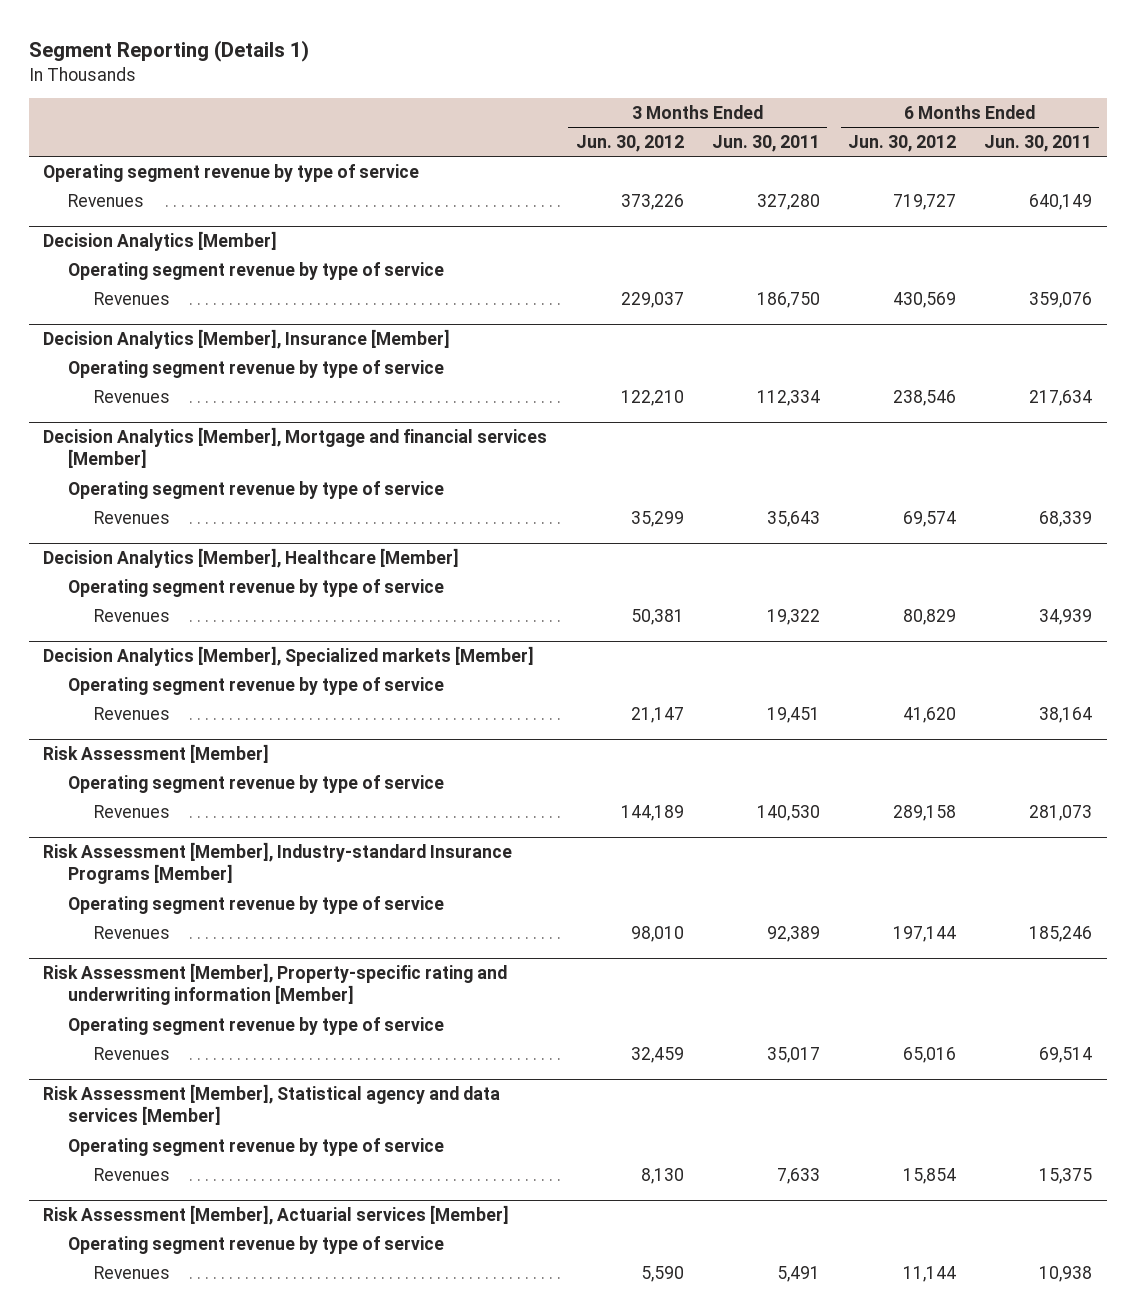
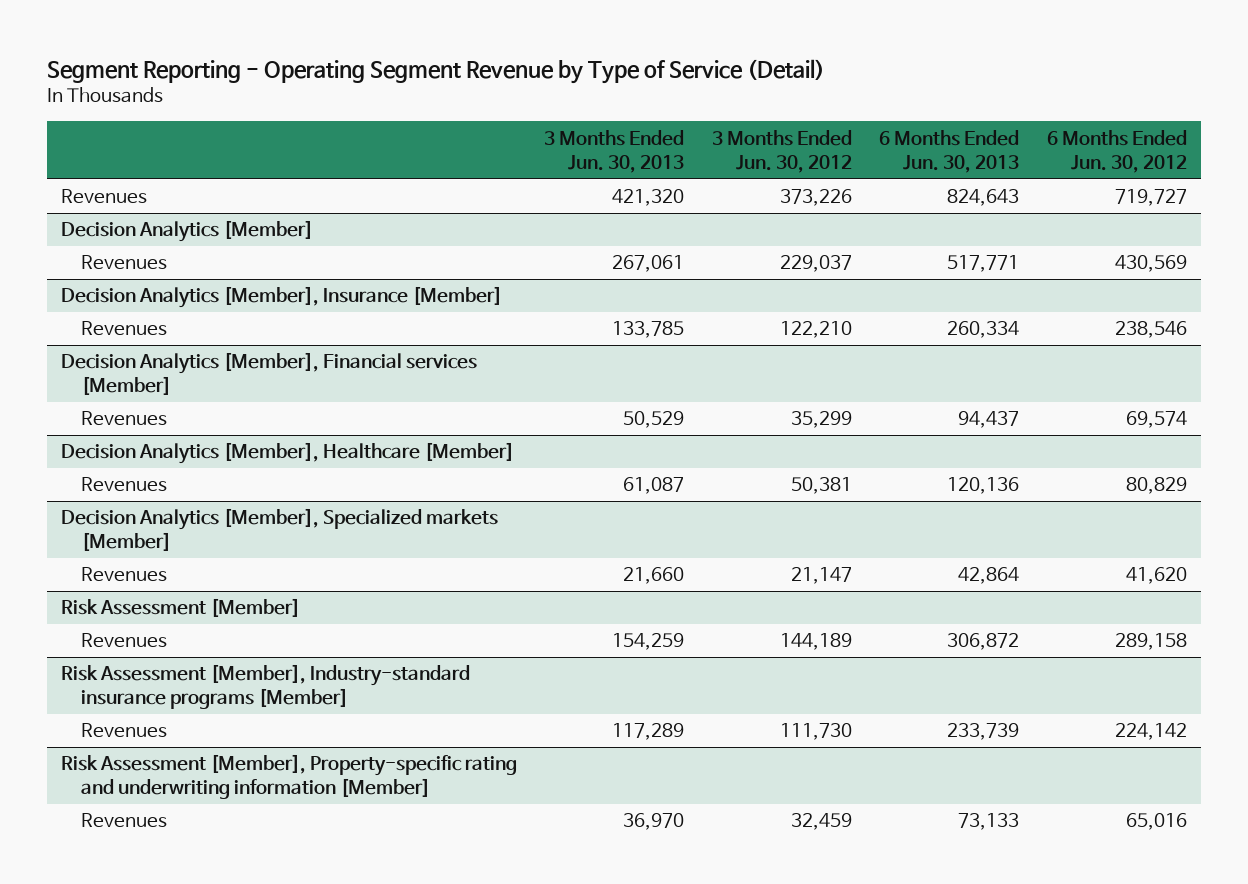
- Segment Reporting (Details 1)
+ Segment Reporting - Operating Segment Revenue by Type of Service (Detail)
- | 3 Months Ended Jun. 30, 2012 | 3 Months Ended Jun. 30, 2011 | 6 Months Ended Jun. 30, 2012 | 6 Months Ended Jun. 30, 2011
+ | 3 Months Ended Jun. 30, 2013 | 3 Months Ended Jun. 30, 2012 | 6 Months Ended Jun. 30, 2013 | 6 Months Ended Jun. 30, 2012
- Operating segment revenue by type of service
@ Decision Analytics [Member]
- Operating segment revenue by type of service
@ Decision Analytics [Member], Insurance [Member]
- Operating segment revenue by type of service
- Decision Analytics [Member], Mortgage and financial services [Member]
- Operating segment revenue by type of service
+ Decision Analytics [Member], Financial services [Member]
@ Decision Analytics [Member], Healthcare [Member]
- Operating segment revenue by type of service
@ Decision Analytics [Member], Specialized markets [Member]
- Operating segment revenue by type of service
@ Risk Assessment [Member]
- Operating segment revenue by type of service
- Risk Assessment [Member], Industry-standard Insurance Programs [Member]
- Operating segment revenue by type of service
- Revenues | 98,010 | 92,389 | 197,144 | 185,246
+ Risk Assessment [Member], Industry-standard insurance programs [Member]
+ Revenues | 117,289 | 111,730 | 233,739 | 224,142
@ Risk Assessment [Member], Property-specific rating and underwriting information [Member]
- Operating segment revenue by type of service
- Risk Assessment [Member], Statistical agency and data services [Member]
- Operating segment revenue by type of service
- Revenues | 8,130 | 7,633 | 15,854 | 15,375
- Risk Assessment [Member], Actuarial services [Member]
- Operating segment revenue by type of service
- Revenues | 5,590 | 5,491 | 11,144 | 10,938

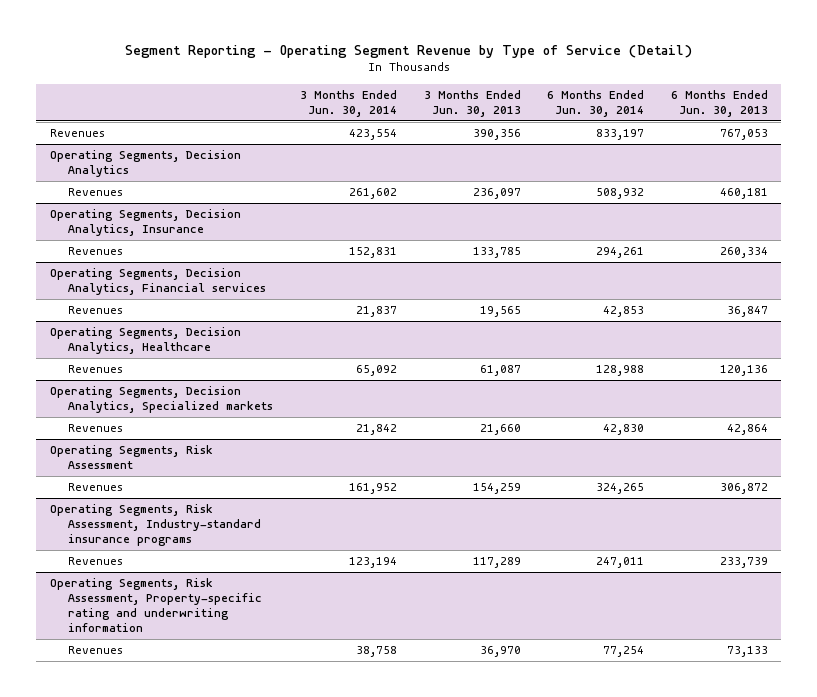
- | 3 Months Ended Jun. 30, 2013 | 3 Months Ended Jun. 30, 2012 | 6 Months Ended Jun. 30, 2013 | 6 Months Ended Jun. 30, 2012
+ | 3 Months Ended Jun. 30, 2014 | 3 Months Ended Jun. 30, 2013 | 6 Months Ended Jun. 30, 2014 | 6 Months Ended Jun. 30, 2013
- Revenues | 421,320 | 373,226 | 824,643 | 719,727
- Decision Analytics [Member]
- Revenues | 267,061 | 229,037 | 517,771 | 430,569
- Decision Analytics [Member], Insurance [Member]
+ Revenues | 423,554 | 390,356 | 833,197 | 767,053
+ Operating Segments, Decision Analytics
+ Revenues | 261,602 | 236,097 | 508,932 | 460,181
+ Operating Segments, Decision Analytics, Insurance
- Decision Analytics [Member], Financial services [Member]
- Revenues | 50,529 | 35,299 | 94,437 | 69,574
- Decision Analytics [Member], Healthcare [Member]
+ Operating Segments, Decision Analytics, Financial services
+ Revenues | 21,837 | 19,565 | 42,853 | 36,847
+ Operating Segments, Decision Analytics, Healthcare
- Decision Analytics [Member], Specialized markets [Member]
+ Operating Segments, Decision Analytics, Specialized markets
- Risk Assessment [Member]
+ Operating Segments, Risk Assessment
- Risk Assessment [Member], Industry-standard insurance programs [Member]
+ Operating Segments, Risk Assessment, Industry-standard insurance programs
- Risk Assessment [Member], Property-specific rating and underwriting information [Member]
+ Operating Segments, Risk Assessment, Property-specific rating and underwriting information

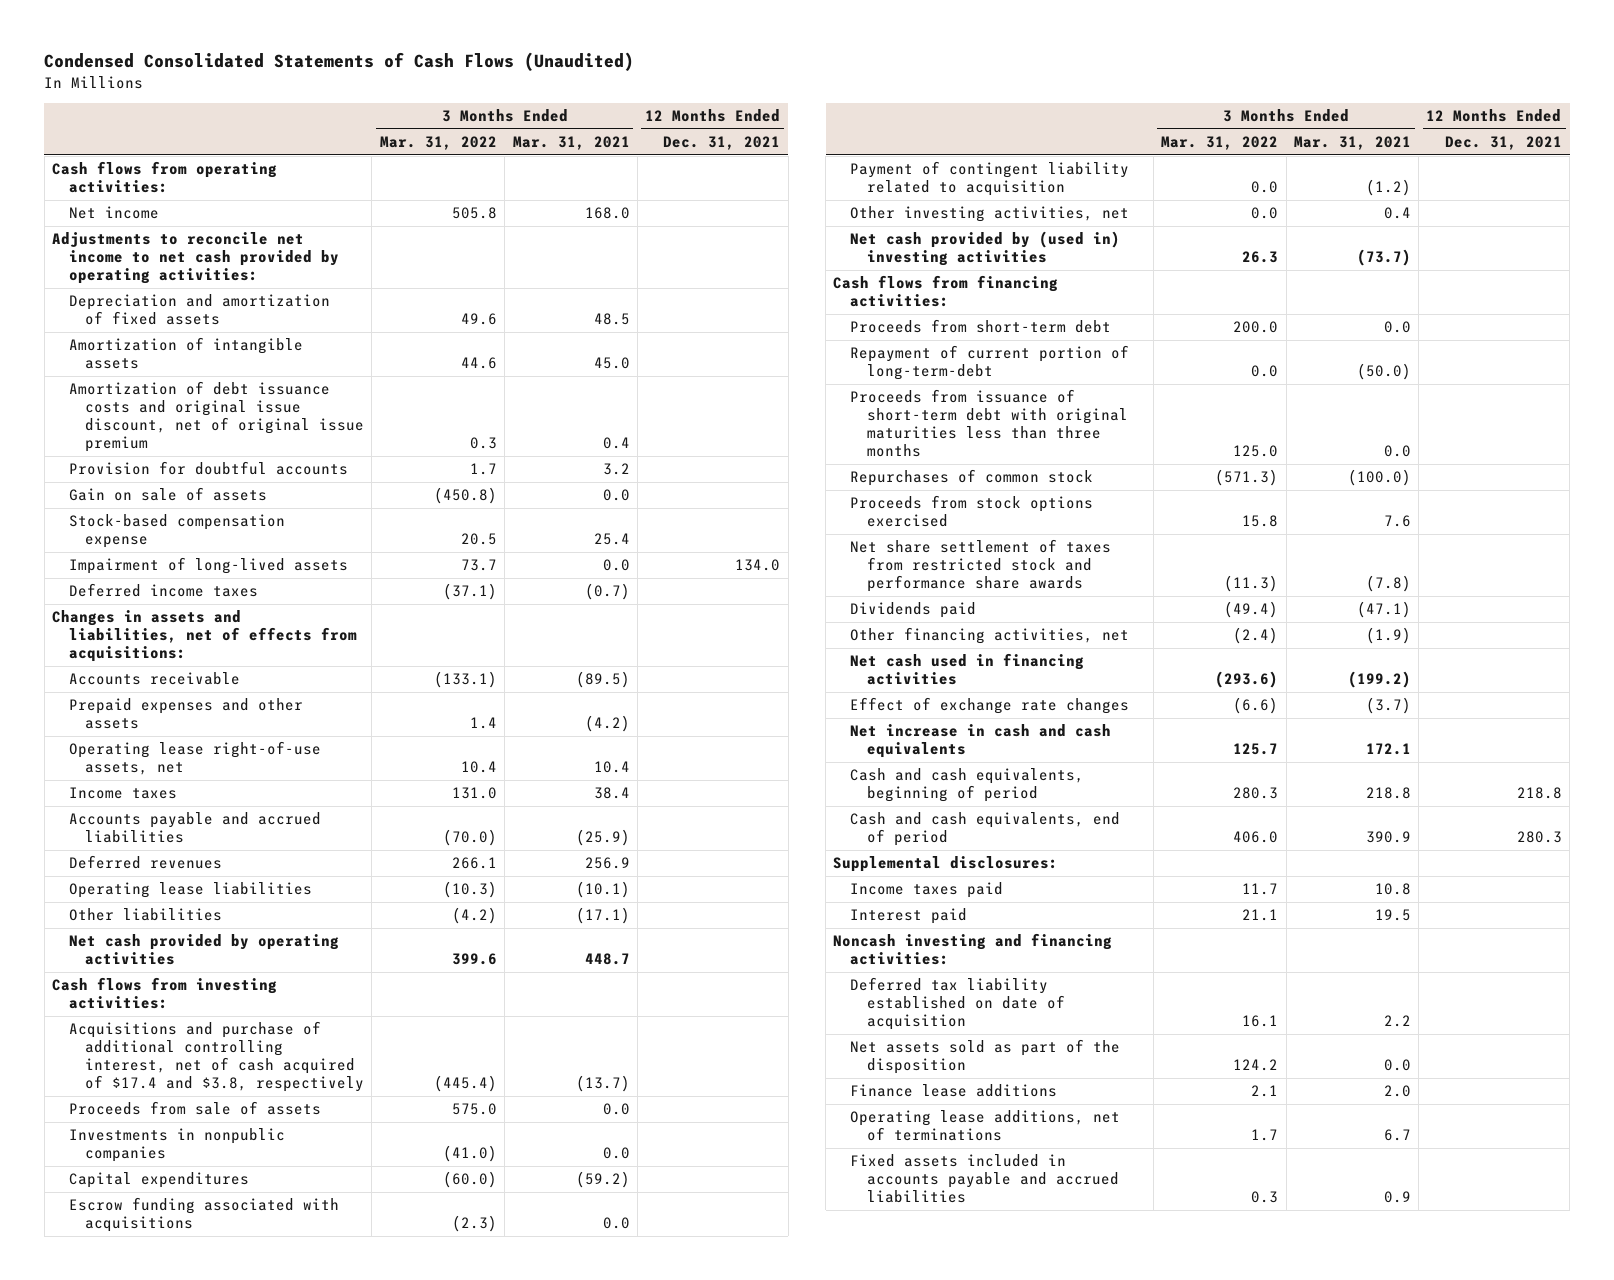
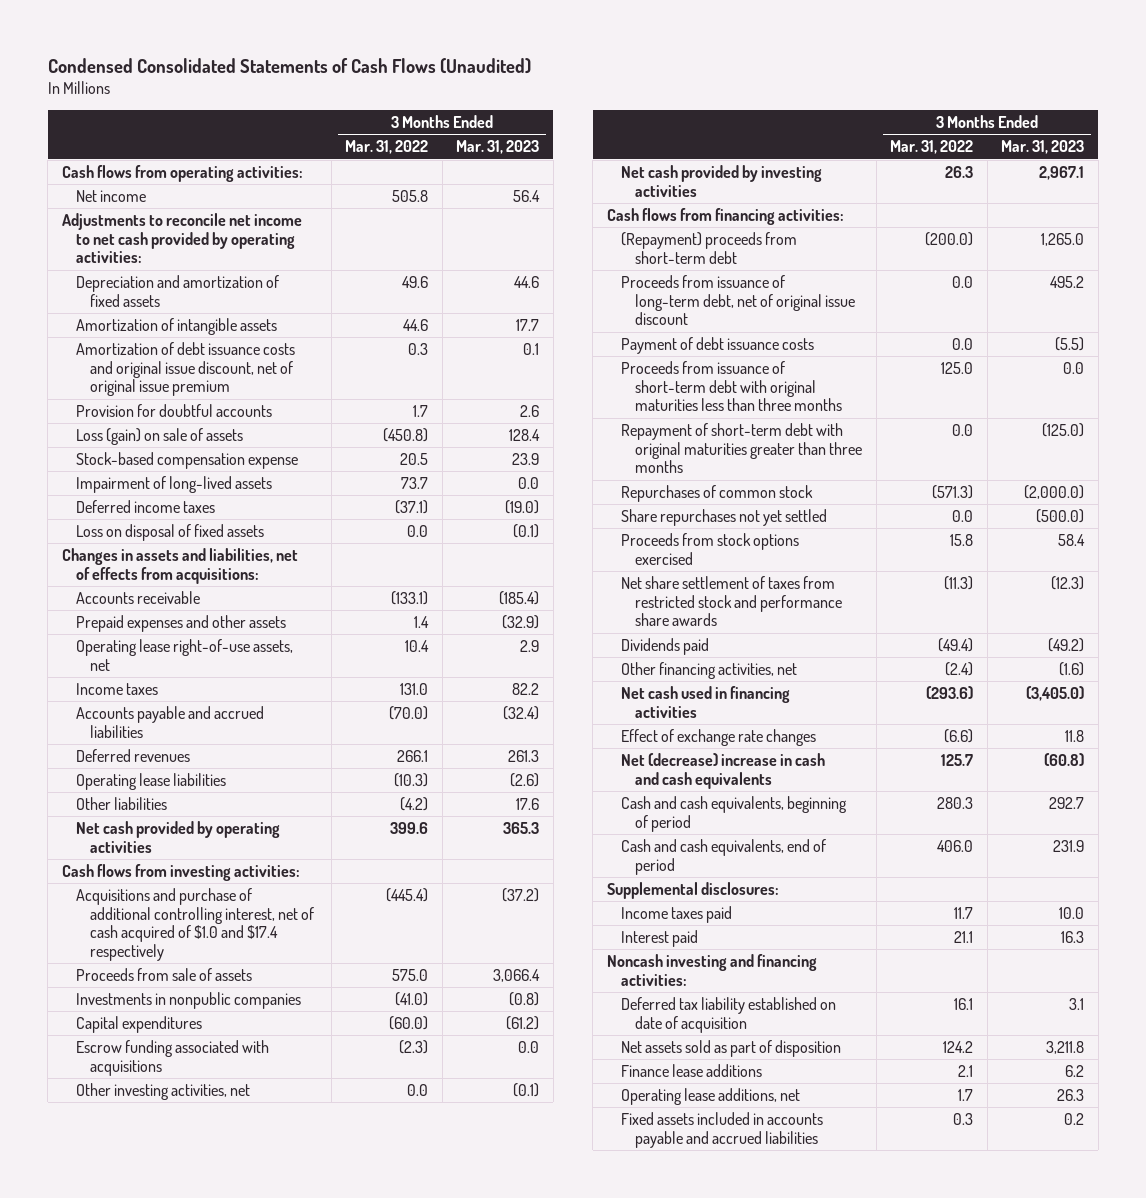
- | 3 Months Ended Mar. 31, 2022 | 3 Months Ended Mar. 31, 2021 | 12 Months Ended Dec. 31, 2021
+ | 3 Months Ended Mar. 31, 2022 | 3 Months Ended Mar. 31, 2023
- Gain on sale of assets | (450.8) | 0.0 |
+ Loss (gain) on sale of assets | (450.8) | 128.4
+ Loss on disposal of fixed assets | 0.0 | (0.1)
- Acquisitions and purchase of additional controlling interest, net of cash acquired of $17.4 and $3.8, respectively | (445.4) | (13.7) |
+ Acquisitions and purchase of additional controlling interest, net of cash acquired of $1.0 and $17.4 respectively | (445.4) | (37.2)
- Payment of contingent liability related to acquisition | 0.0 | (1.2) |
- Net cash provided by (used in) investing activities | 26.3 | (73.7) |
+ Net cash provided by investing activities | 26.3 | 2,967.1
- Proceeds from short-term debt | 200.0 | 0.0 |
- Repayment of current portion of long-term-debt | 0.0 | (50.0) |
+ (Repayment) proceeds from short-term debt | (200.0) | 1,265.0
+ Proceeds from issuance of long-term debt, net of original issue discount | 0.0 | 495.2
+ Payment of debt issuance costs | 0.0 | (5.5)
+ Repayment of short-term debt with original maturities greater than three months | 0.0 | (125.0)
+ Share repurchases not yet settled | 0.0 | (500.0)
- Net increase in cash and cash equivalents | 125.7 | 172.1 |
+ Net (decrease) increase in cash and cash equivalents | 125.7 | (60.8)
- Net assets sold as part of the disposition | 124.2 | 0.0 |
+ Net assets sold as part of disposition | 124.2 | 3,211.8
- Operating lease additions, net of terminations | 1.7 | 6.7 |
+ Operating lease additions, net | 1.7 | 26.3

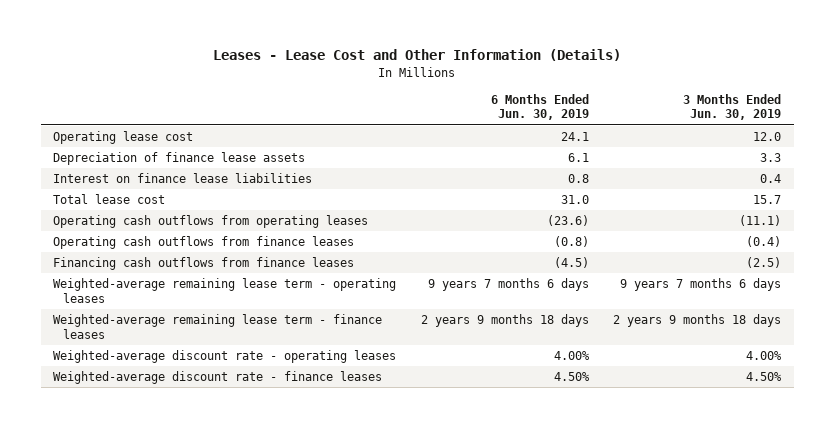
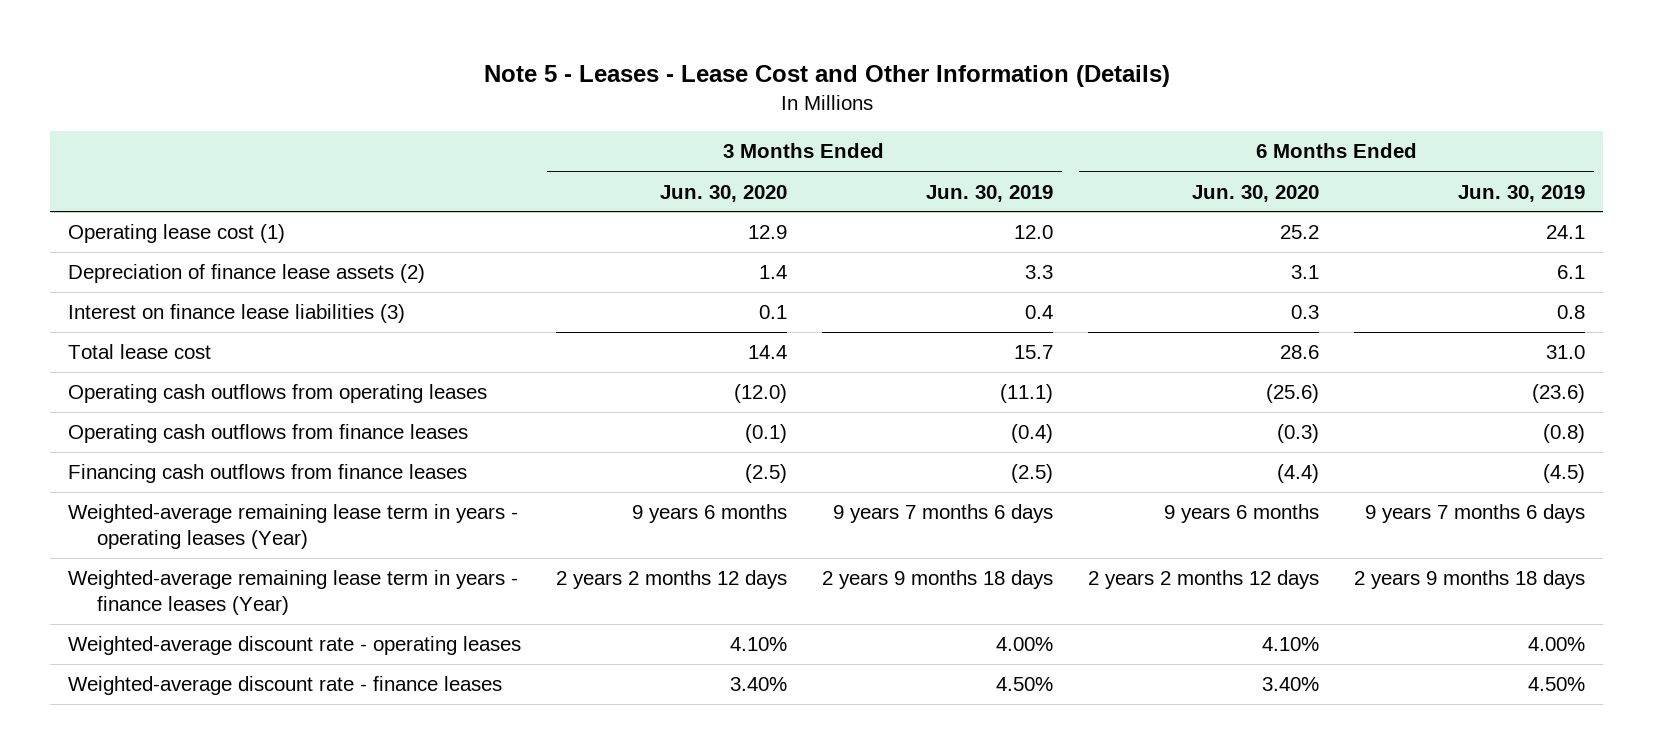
- Leases - Lease Cost and Other Information (Details)
+ Note 5 - Leases - Lease Cost and Other Information (Details)
- | 6 Months Ended Jun. 30, 2019 | 3 Months Ended Jun. 30, 2019
+ | 3 Months Ended Jun. 30, 2020 | 3 Months Ended Jun. 30, 2019 | 6 Months Ended Jun. 30, 2020 | 6 Months Ended Jun. 30, 2019
- Operating lease cost | 24.1 | 12.0
- Depreciation of finance lease assets | 6.1 | 3.3
- Interest on finance lease liabilities | 0.8 | 0.4
+ Operating lease cost (1) | 12.9 | 12.0 | 25.2 | 24.1
+ Depreciation of finance lease assets (2) | 1.4 | 3.3 | 3.1 | 6.1
+ Interest on finance lease liabilities (3) | 0.1 | 0.4 | 0.3 | 0.8
- Weighted-average remaining lease term - operating leases | 9 years 7 months 6 days | 9 years 7 months 6 days
- Weighted-average remaining lease term - finance leases | 2 years 9 months 18 days | 2 years 9 months 18 days
+ Weighted-average remaining lease term in years - operating leases (Year) | 9 years 6 months | 9 years 7 months 6 days | 9 years 6 months | 9 years 7 months 6 days
+ Weighted-average remaining lease term in years - finance leases (Year) | 2 years 2 months 12 days | 2 years 9 months 18 days | 2 years 2 months 12 days | 2 years 9 months 18 days

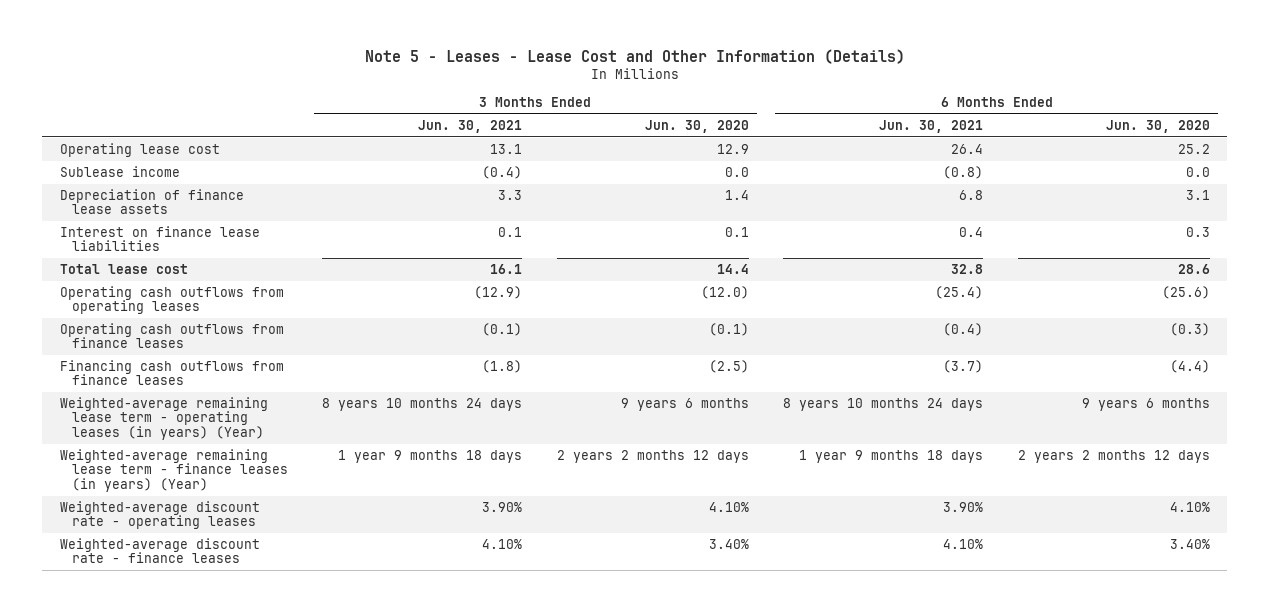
- | 3 Months Ended Jun. 30, 2020 | 3 Months Ended Jun. 30, 2019 | 6 Months Ended Jun. 30, 2020 | 6 Months Ended Jun. 30, 2019
+ | 3 Months Ended Jun. 30, 2021 | 3 Months Ended Jun. 30, 2020 | 6 Months Ended Jun. 30, 2021 | 6 Months Ended Jun. 30, 2020
- Operating lease cost (1) | 12.9 | 12.0 | 25.2 | 24.1
- Depreciation of finance lease assets (2) | 1.4 | 3.3 | 3.1 | 6.1
- Interest on finance lease liabilities (3) | 0.1 | 0.4 | 0.3 | 0.8
+ Operating lease cost | 13.1 | 12.9 | 26.4 | 25.2
+ Sublease income | (0.4) | 0.0 | (0.8) | 0.0
+ Depreciation of finance lease assets | 3.3 | 1.4 | 6.8 | 3.1
+ Interest on finance lease liabilities | 0.1 | 0.1 | 0.4 | 0.3
- Weighted-average remaining lease term in years - operating leases (Year) | 9 years 6 months | 9 years 7 months 6 days | 9 years 6 months | 9 years 7 months 6 days
- Weighted-average remaining lease term in years - finance leases (Year) | 2 years 2 months 12 days | 2 years 9 months 18 days | 2 years 2 months 12 days | 2 years 9 months 18 days
+ Weighted-average remaining lease term - operating leases (in years) (Year) | 8 years 10 months 24 days | 9 years 6 months | 8 years 10 months 24 days | 9 years 6 months
+ Weighted-average remaining lease term - finance leases (in years) (Year) | 1 year 9 months 18 days | 2 years 2 months 12 days | 1 year 9 months 18 days | 2 years 2 months 12 days

